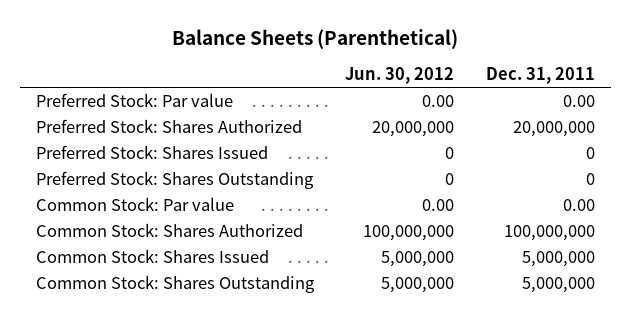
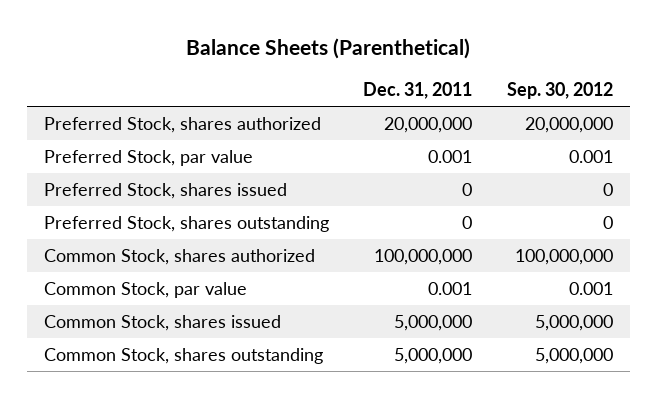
- | Jun. 30, 2012 | Dec. 31, 2011
+ | Dec. 31, 2011 | Sep. 30, 2012
- Preferred Stock: Par value | 0.00 | 0.00
- Preferred Stock: Shares Authorized | 20,000,000 | 20,000,000
- Preferred Stock: Shares Issued | 0 | 0
- Preferred Stock: Shares Outstanding | 0 | 0
- Common Stock: Par value | 0.00 | 0.00
- Common Stock: Shares Authorized | 100,000,000 | 100,000,000
- Common Stock: Shares Issued | 5,000,000 | 5,000,000
- Common Stock: Shares Outstanding | 5,000,000 | 5,000,000
+ Preferred Stock, shares authorized | 20,000,000 | 20,000,000
+ Preferred Stock, par value | 0.001 | 0.001
+ Preferred Stock, shares issued | 0 | 0
+ Preferred Stock, shares outstanding | 0 | 0
+ Common Stock, shares authorized | 100,000,000 | 100,000,000
+ Common Stock, par value | 0.001 | 0.001
+ Common Stock, shares issued | 5,000,000 | 5,000,000
+ Common Stock, shares outstanding | 5,000,000 | 5,000,000

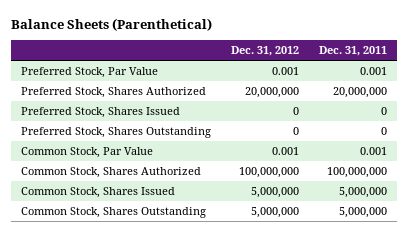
- | Dec. 31, 2011 | Sep. 30, 2012
+ | Dec. 31, 2012 | Dec. 31, 2011
- Preferred Stock, shares authorized | 20,000,000 | 20,000,000
- Preferred Stock, par value | 0.001 | 0.001
- Preferred Stock, shares issued | 0 | 0
- Preferred Stock, shares outstanding | 0 | 0
- Common Stock, shares authorized | 100,000,000 | 100,000,000
- Common Stock, par value | 0.001 | 0.001
- Common Stock, shares issued | 5,000,000 | 5,000,000
- Common Stock, shares outstanding | 5,000,000 | 5,000,000
+ Preferred Stock, Par Value | 0.001 | 0.001
+ Preferred Stock, Shares Authorized | 20,000,000 | 20,000,000
+ Preferred Stock, Shares Issued | 0 | 0
+ Preferred Stock, Shares Outstanding | 0 | 0
+ Common Stock, Par Value | 0.001 | 0.001
+ Common Stock, Shares Authorized | 100,000,000 | 100,000,000
+ Common Stock, Shares Issued | 5,000,000 | 5,000,000
+ Common Stock, Shares Outstanding | 5,000,000 | 5,000,000

